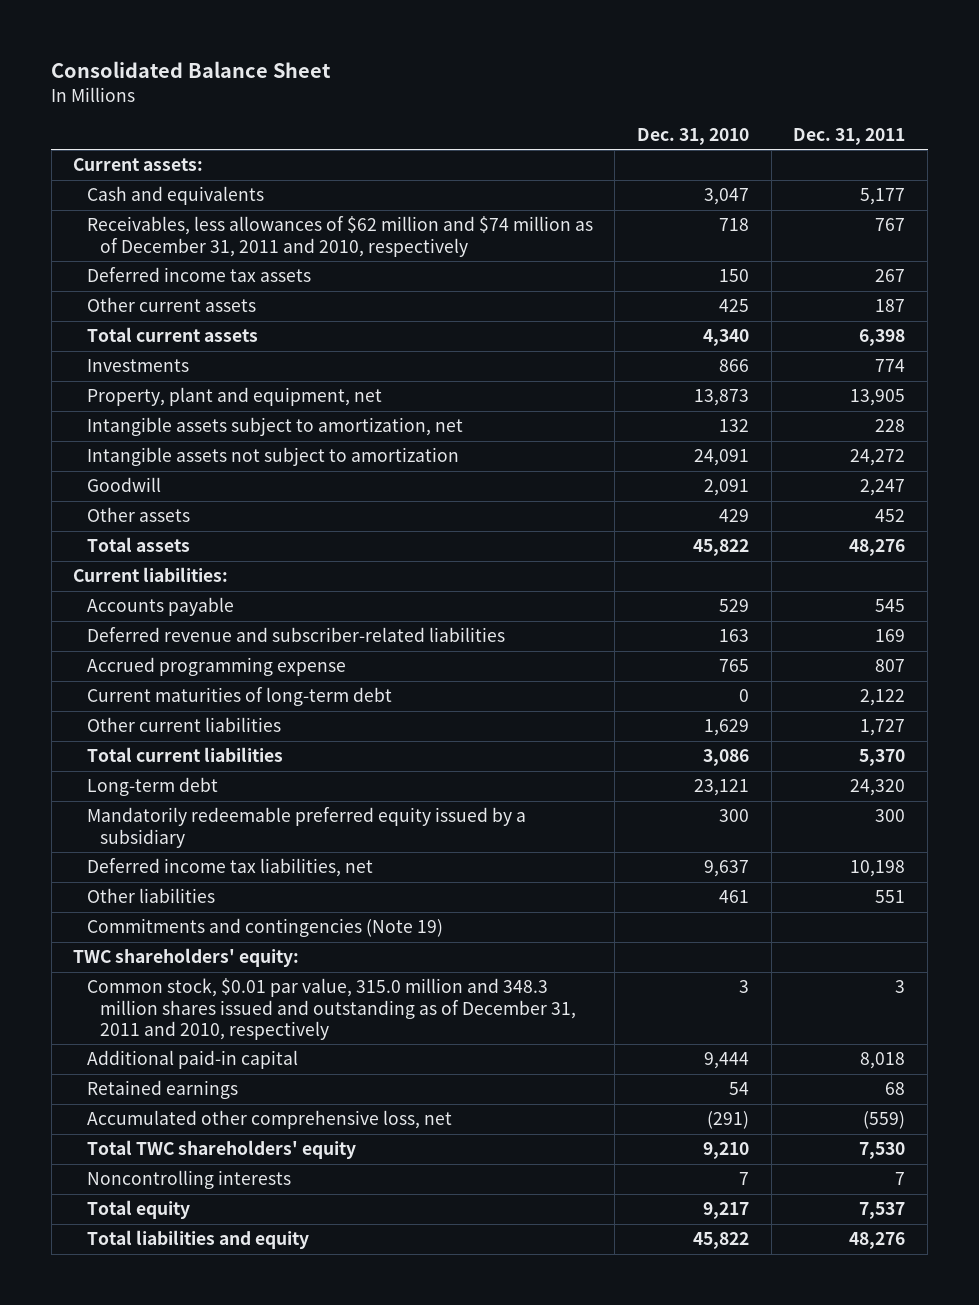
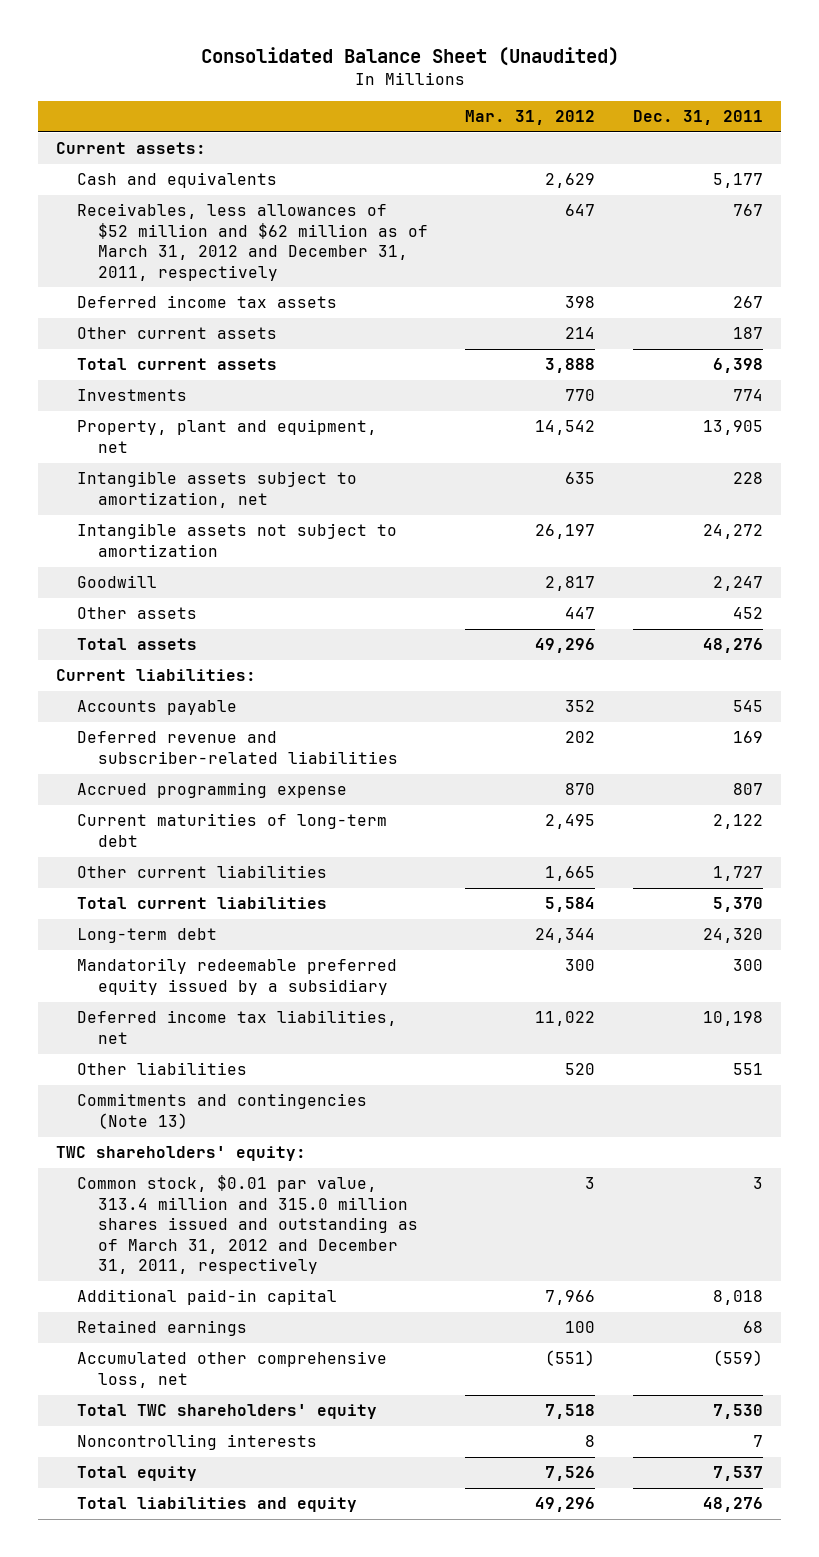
- Consolidated Balance Sheet
+ Consolidated Balance Sheet (Unaudited)
- | Dec. 31, 2010 | Dec. 31, 2011
+ | Mar. 31, 2012 | Dec. 31, 2011
- Receivables, less allowances of $62 million and $74 million as of December 31, 2011 and 2010, respectively | 718 | 767
+ Receivables, less allowances of $52 million and $62 million as of March 31, 2012 and December 31, 2011, respectively | 647 | 767
- Commitments and contingencies (Note 19)
+ Commitments and contingencies (Note 13)
- Common stock, $0.01 par value, 315.0 million and 348.3 million shares issued and outstanding as of December 31, 2011 and 2010, respectively | 3 | 3
+ Common stock, $0.01 par value, 313.4 million and 315.0 million shares issued and outstanding as of March 31, 2012 and December 31, 2011, respectively | 3 | 3

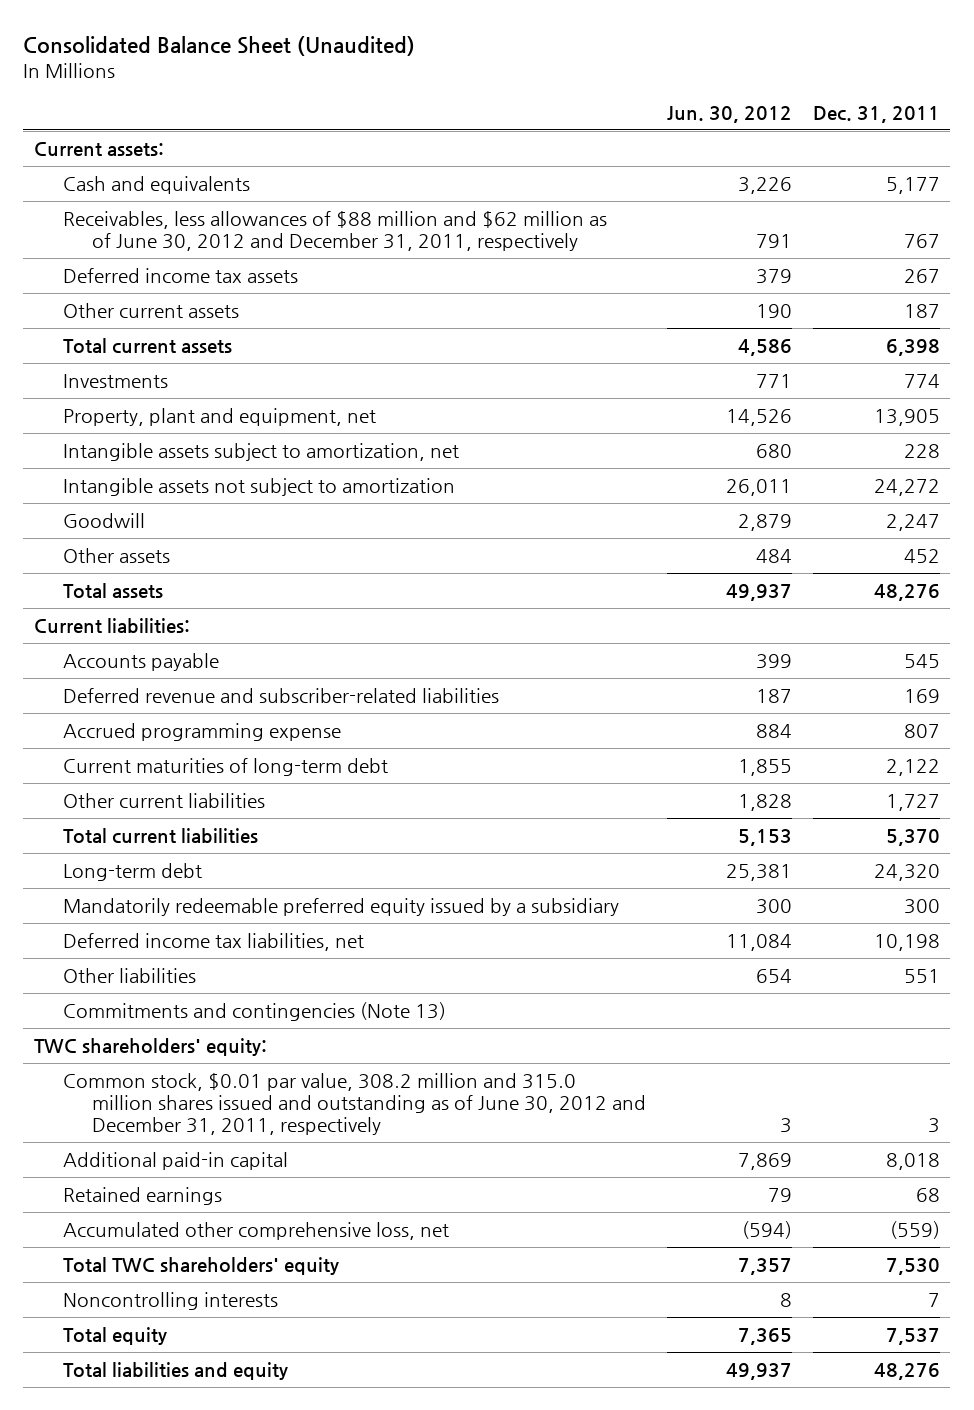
- | Mar. 31, 2012 | Dec. 31, 2011
+ | Jun. 30, 2012 | Dec. 31, 2011
- Receivables, less allowances of $52 million and $62 million as of March 31, 2012 and December 31, 2011, respectively | 647 | 767
+ Receivables, less allowances of $88 million and $62 million as of June 30, 2012 and December 31, 2011, respectively | 791 | 767
- Common stock, $0.01 par value, 313.4 million and 315.0 million shares issued and outstanding as of March 31, 2012 and December 31, 2011, respectively | 3 | 3
+ Common stock, $0.01 par value, 308.2 million and 315.0 million shares issued and outstanding as of June 30, 2012 and December 31, 2011, respectively | 3 | 3

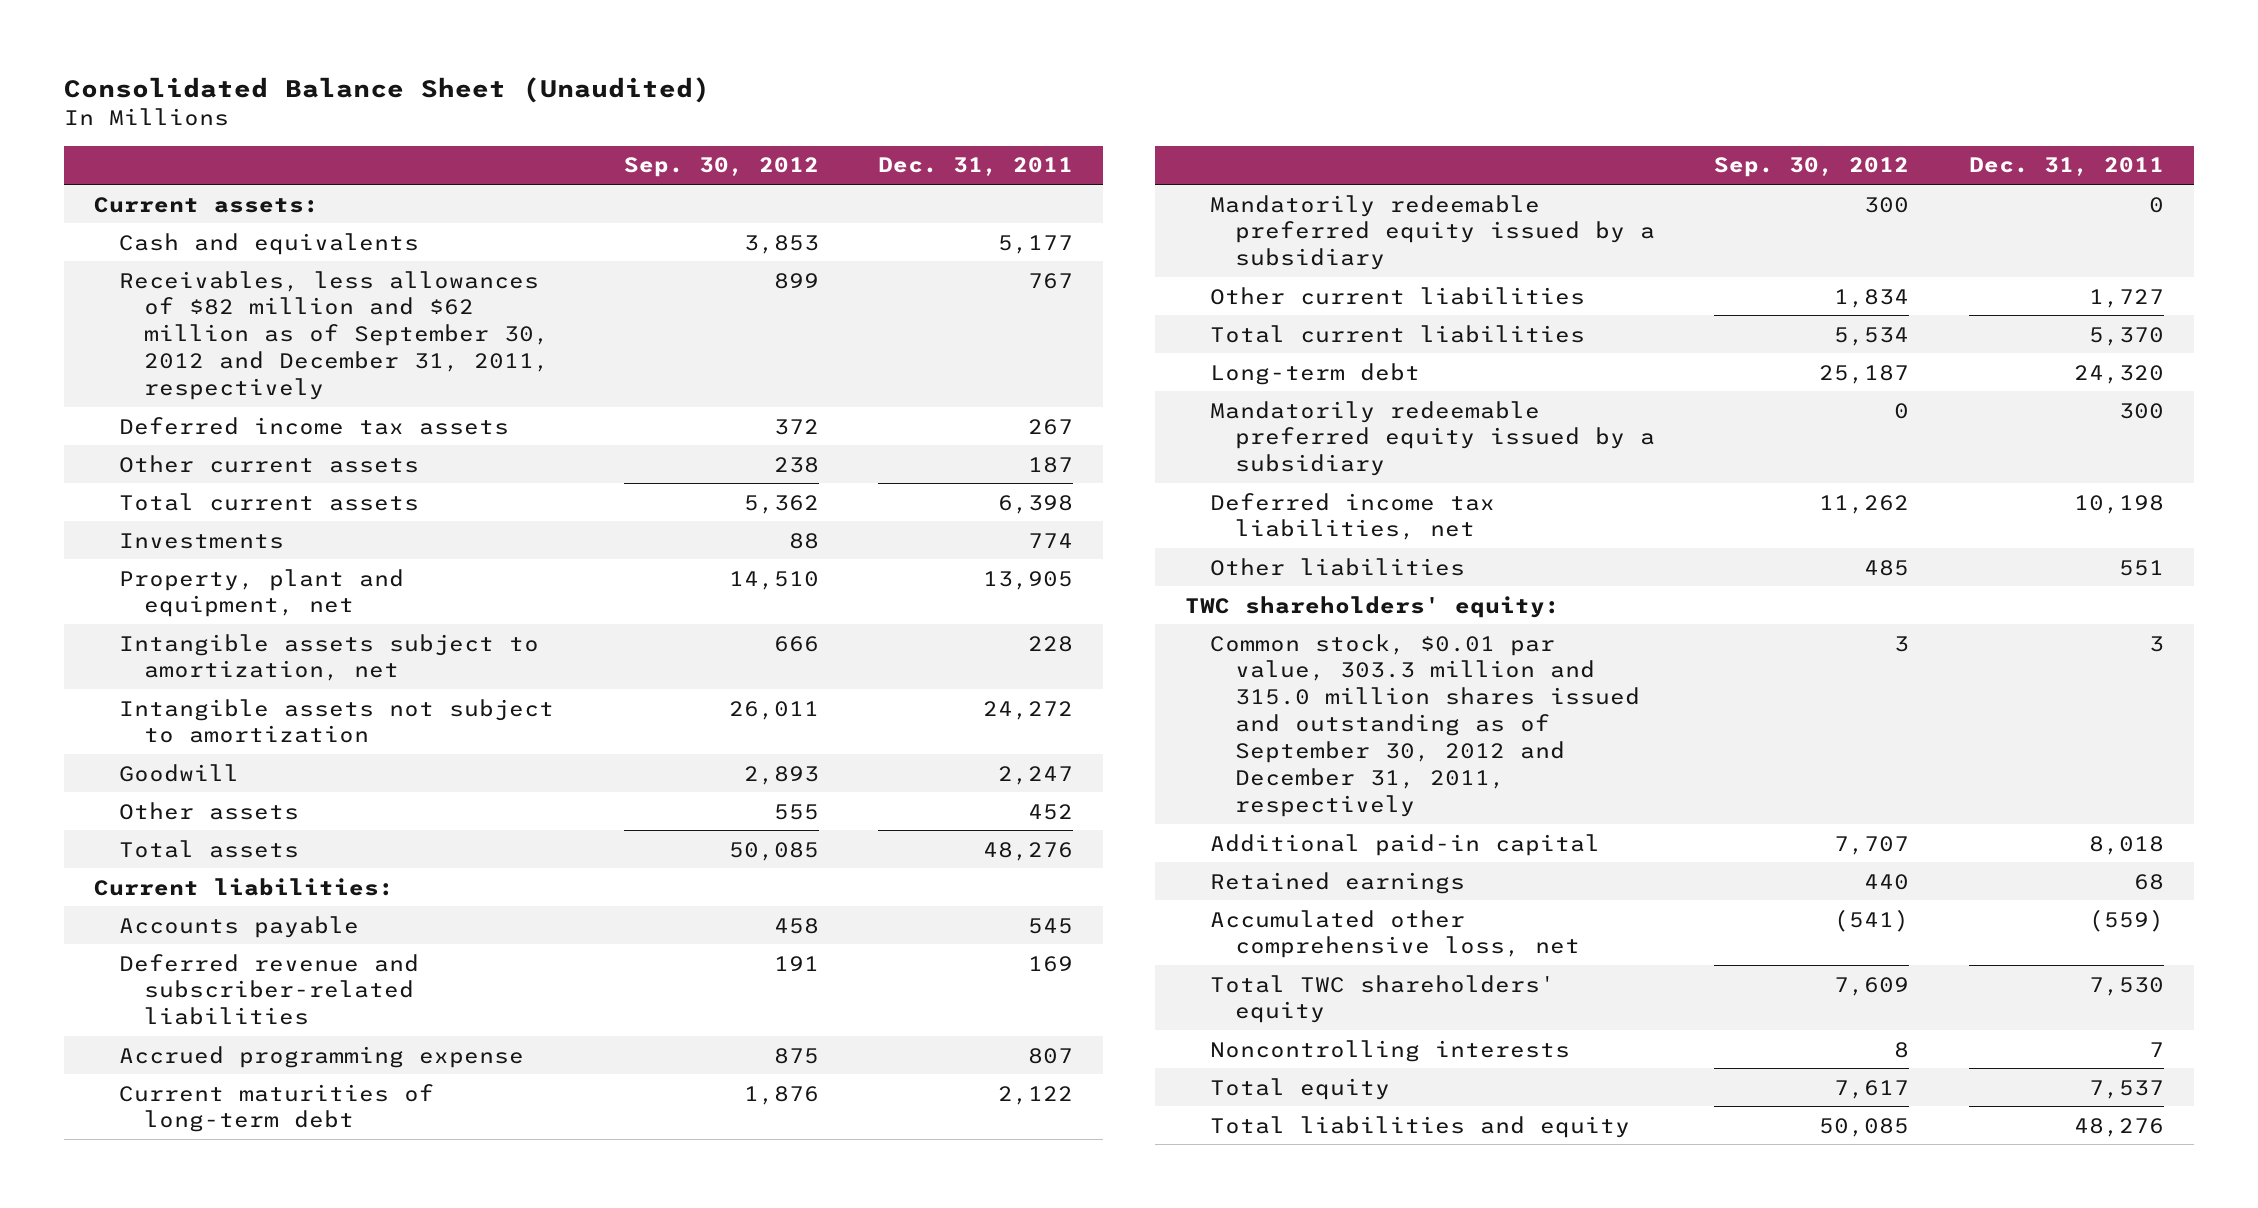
- | Jun. 30, 2012 | Dec. 31, 2011
+ | Sep. 30, 2012 | Dec. 31, 2011
- Receivables, less allowances of $88 million and $62 million as of June 30, 2012 and December 31, 2011, respectively | 791 | 767
+ Receivables, less allowances of $82 million and $62 million as of September 30, 2012 and December 31, 2011, respectively | 899 | 767
+ Mandatorily redeemable preferred equity issued by a subsidiary | 300 | 0
- Commitments and contingencies (Note 13)
- Common stock, $0.01 par value, 308.2 million and 315.0 million shares issued and outstanding as of June 30, 2012 and December 31, 2011, respectively | 3 | 3
+ Common stock, $0.01 par value, 303.3 million and 315.0 million shares issued and outstanding as of September 30, 2012 and December 31, 2011, respectively | 3 | 3

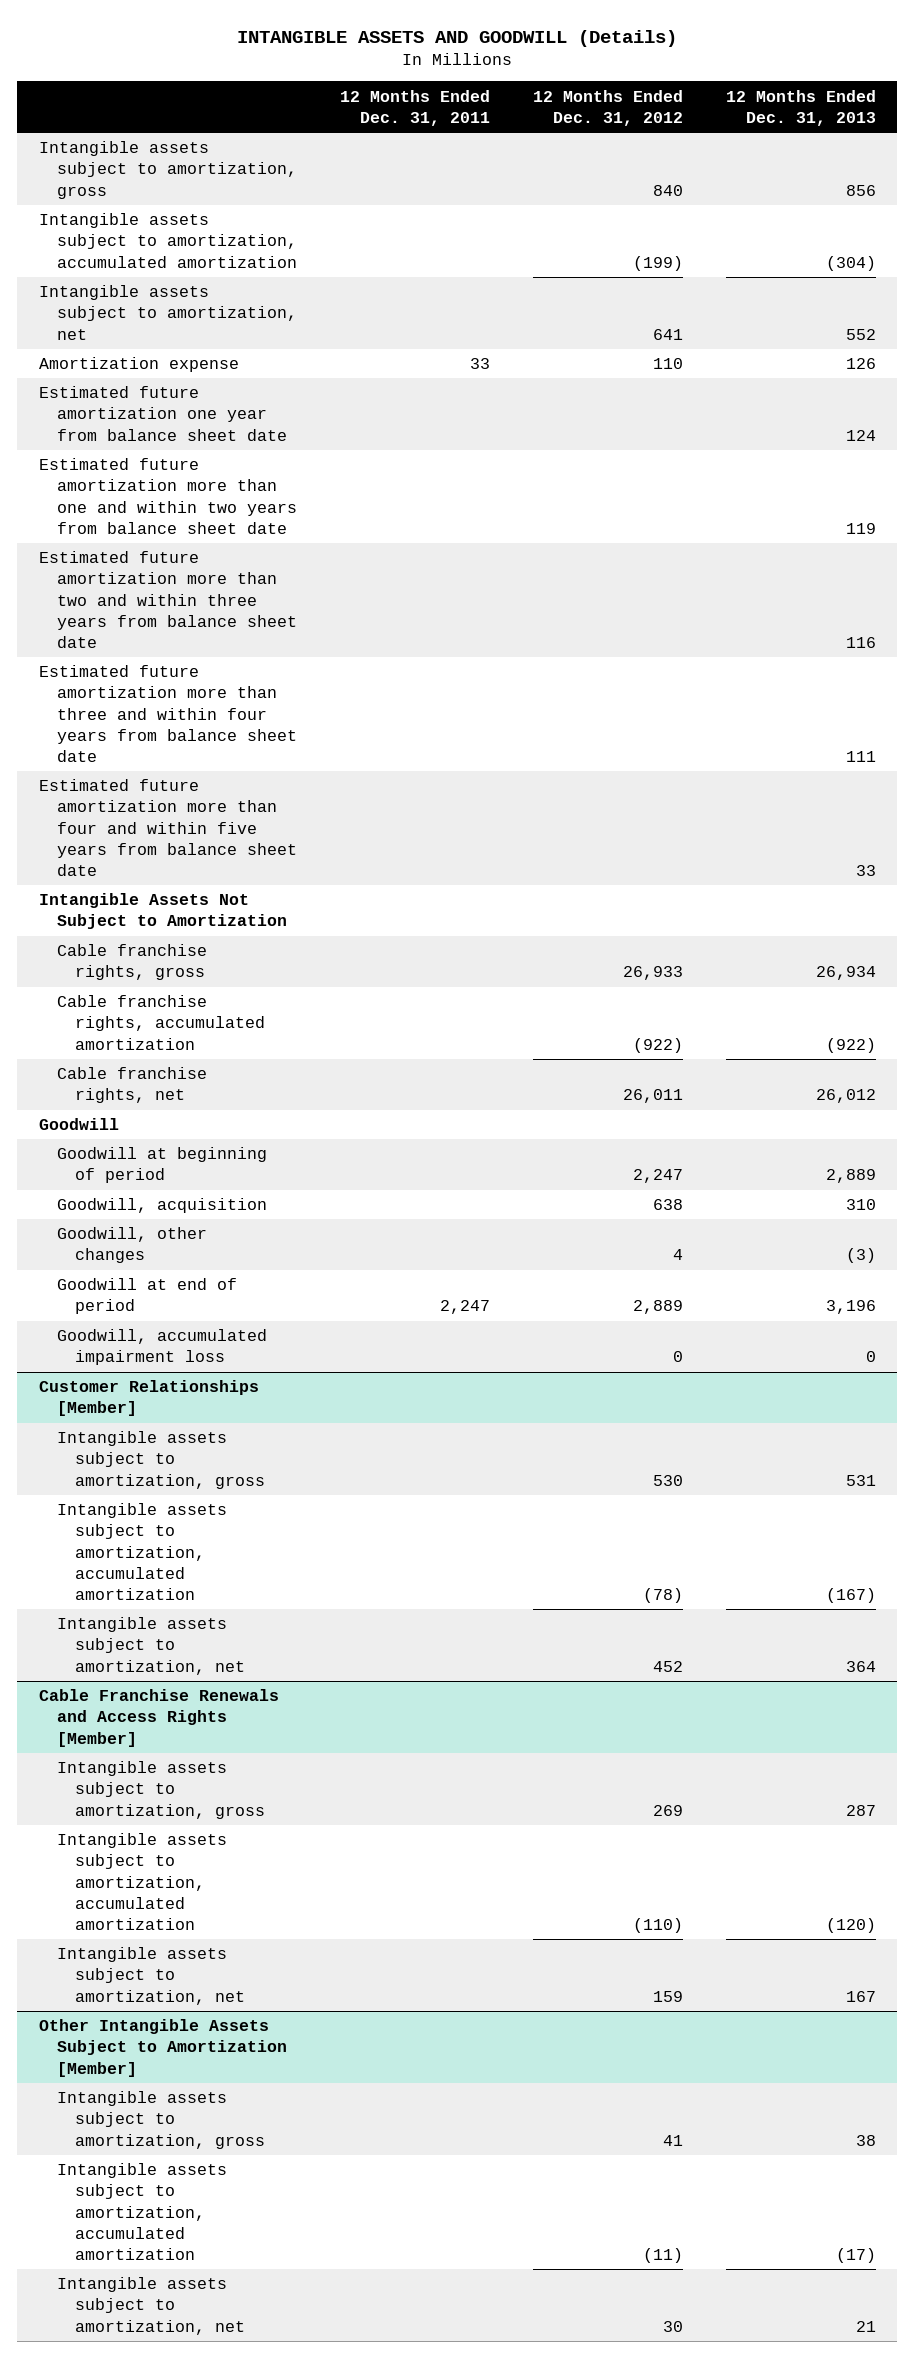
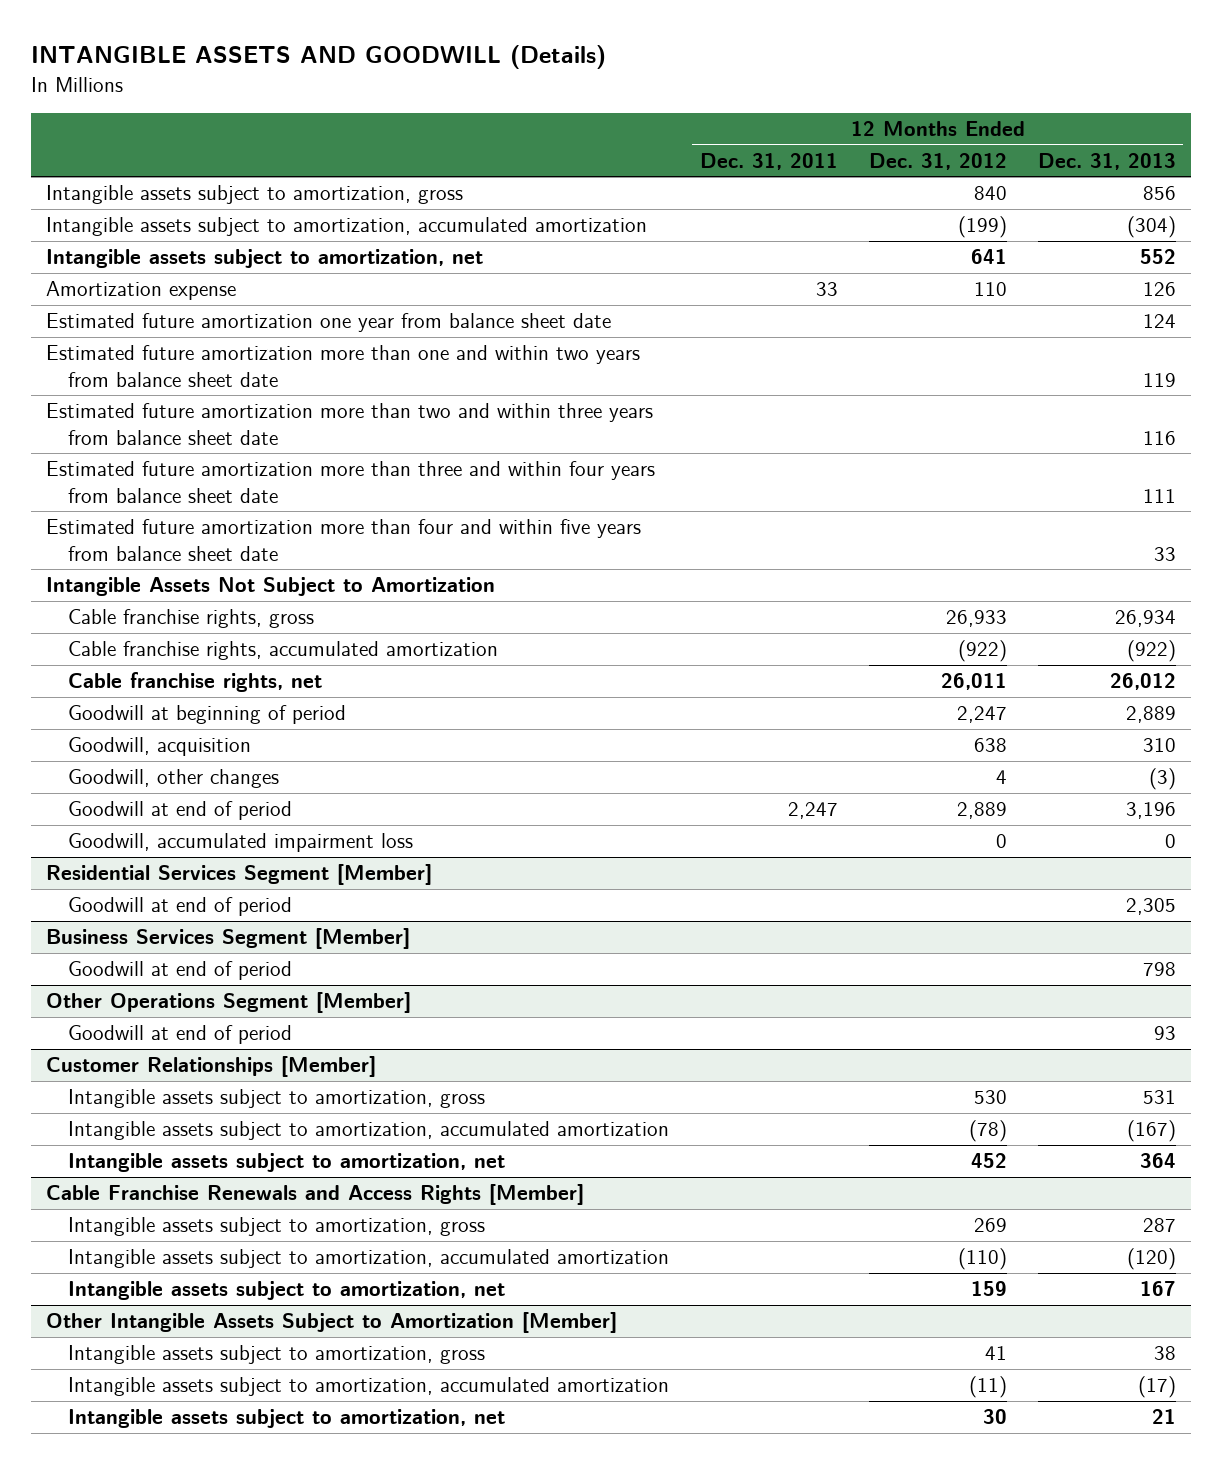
- Goodwill
+ Residential Services Segment [Member]
+ Goodwill at end of period | | | 2,305
+ Business Services Segment [Member]
+ Goodwill at end of period | | | 798
+ Other Operations Segment [Member]
+ Goodwill at end of period | | | 93

